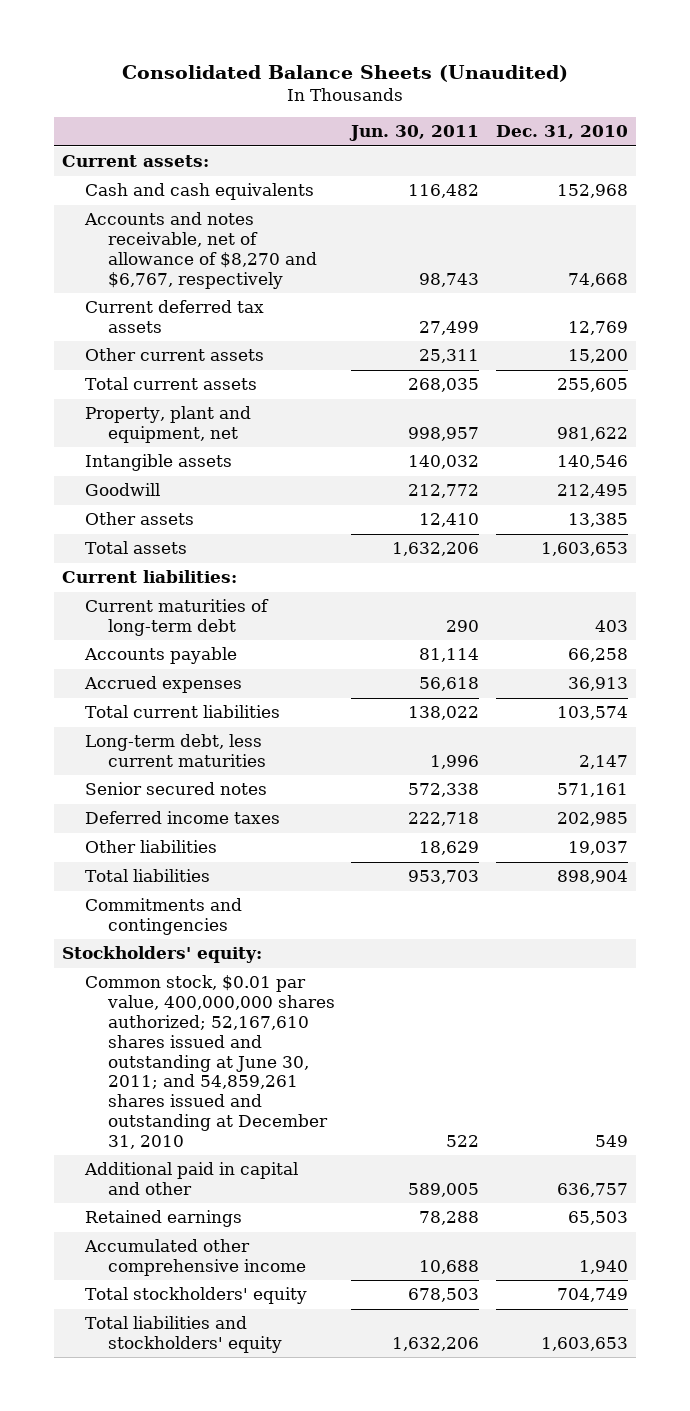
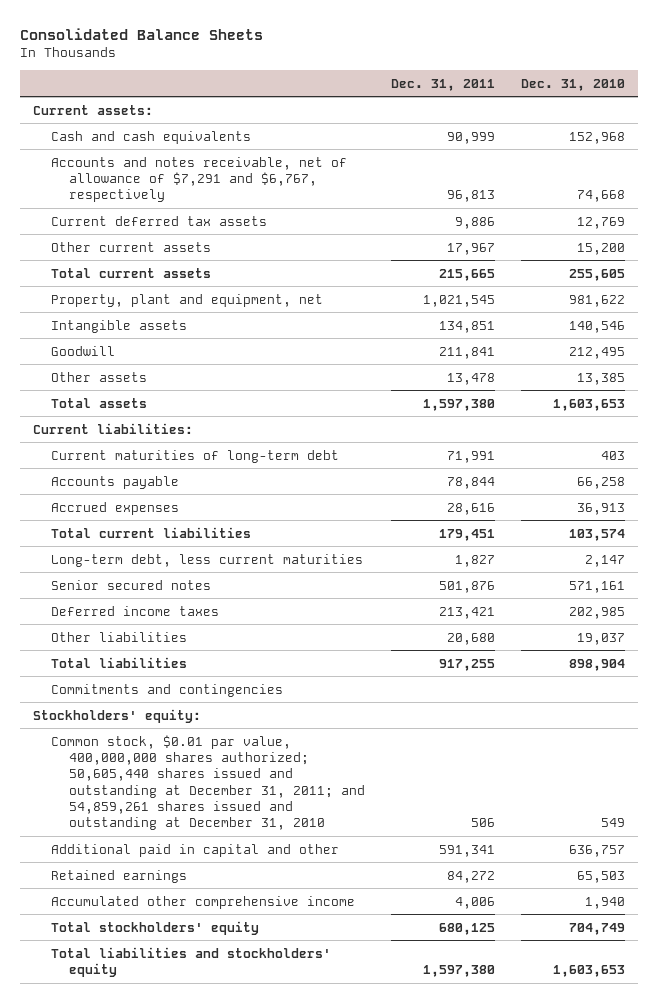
- Consolidated Balance Sheets (Unaudited)
+ Consolidated Balance Sheets
- | Jun. 30, 2011 | Dec. 31, 2010
+ | Dec. 31, 2011 | Dec. 31, 2010
- Accounts and notes receivable, net of allowance of $8,270 and $6,767, respectively | 98,743 | 74,668
+ Accounts and notes receivable, net of allowance of $7,291 and $6,767, respectively | 96,813 | 74,668
- Common stock, $0.01 par value, 400,000,000 shares authorized; 52,167,610 shares issued and outstanding at June 30, 2011; and 54,859,261 shares issued and outstanding at December 31, 2010 | 522 | 549
+ Common stock, $0.01 par value, 400,000,000 shares authorized; 50,605,440 shares issued and outstanding at December 31, 2011; and 54,859,261 shares issued and outstanding at December 31, 2010 | 506 | 549

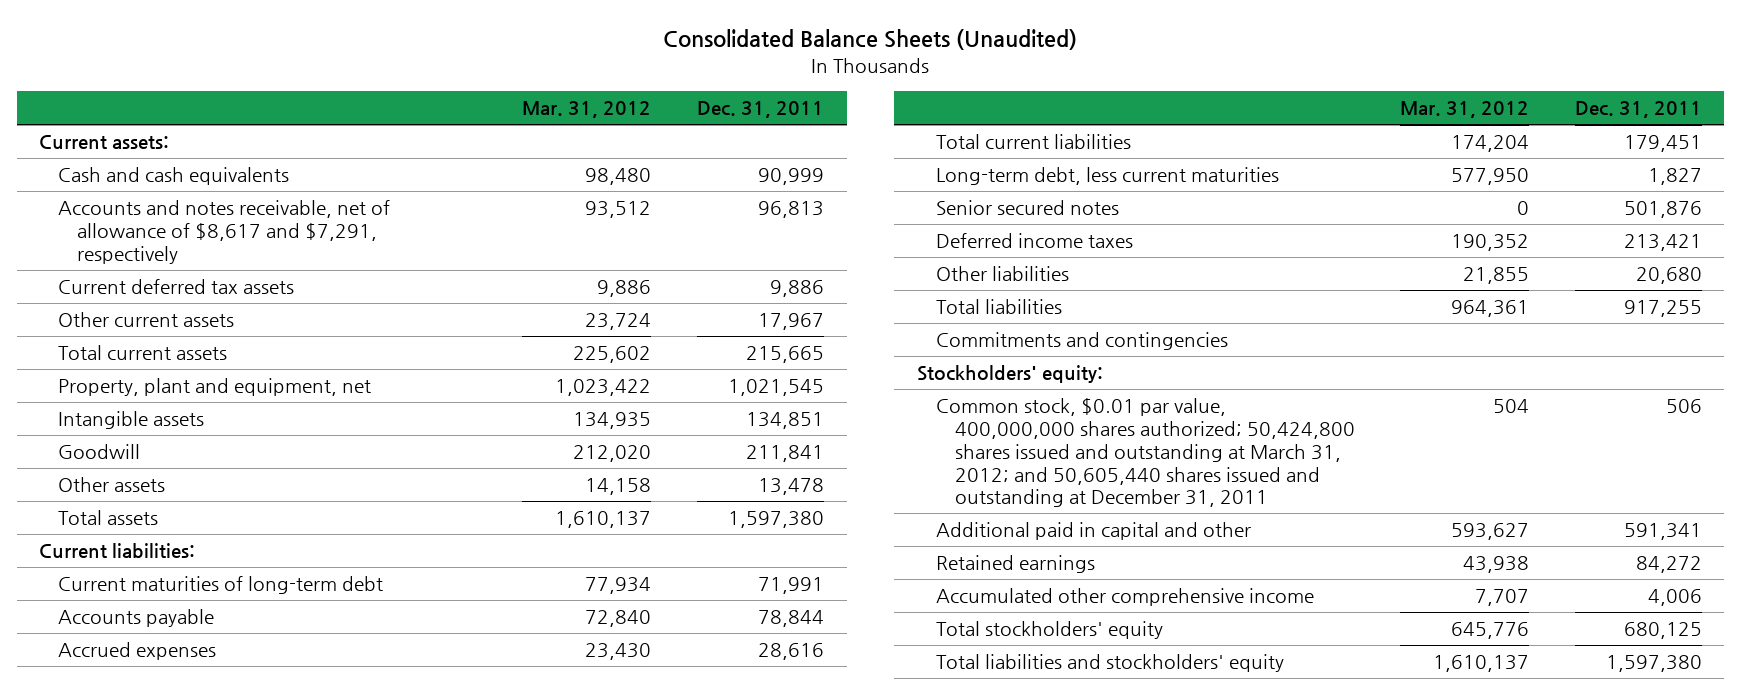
- Consolidated Balance Sheets
+ Consolidated Balance Sheets (Unaudited)
- | Dec. 31, 2011 | Dec. 31, 2010
+ | Mar. 31, 2012 | Dec. 31, 2011
- Accounts and notes receivable, net of allowance of $7,291 and $6,767, respectively | 96,813 | 74,668
+ Accounts and notes receivable, net of allowance of $8,617 and $7,291, respectively | 93,512 | 96,813
- Common stock, $0.01 par value, 400,000,000 shares authorized; 50,605,440 shares issued and outstanding at December 31, 2011; and 54,859,261 shares issued and outstanding at December 31, 2010 | 506 | 549
+ Common stock, $0.01 par value, 400,000,000 shares authorized; 50,424,800 shares issued and outstanding at March 31, 2012; and 50,605,440 shares issued and outstanding at December 31, 2011 | 504 | 506

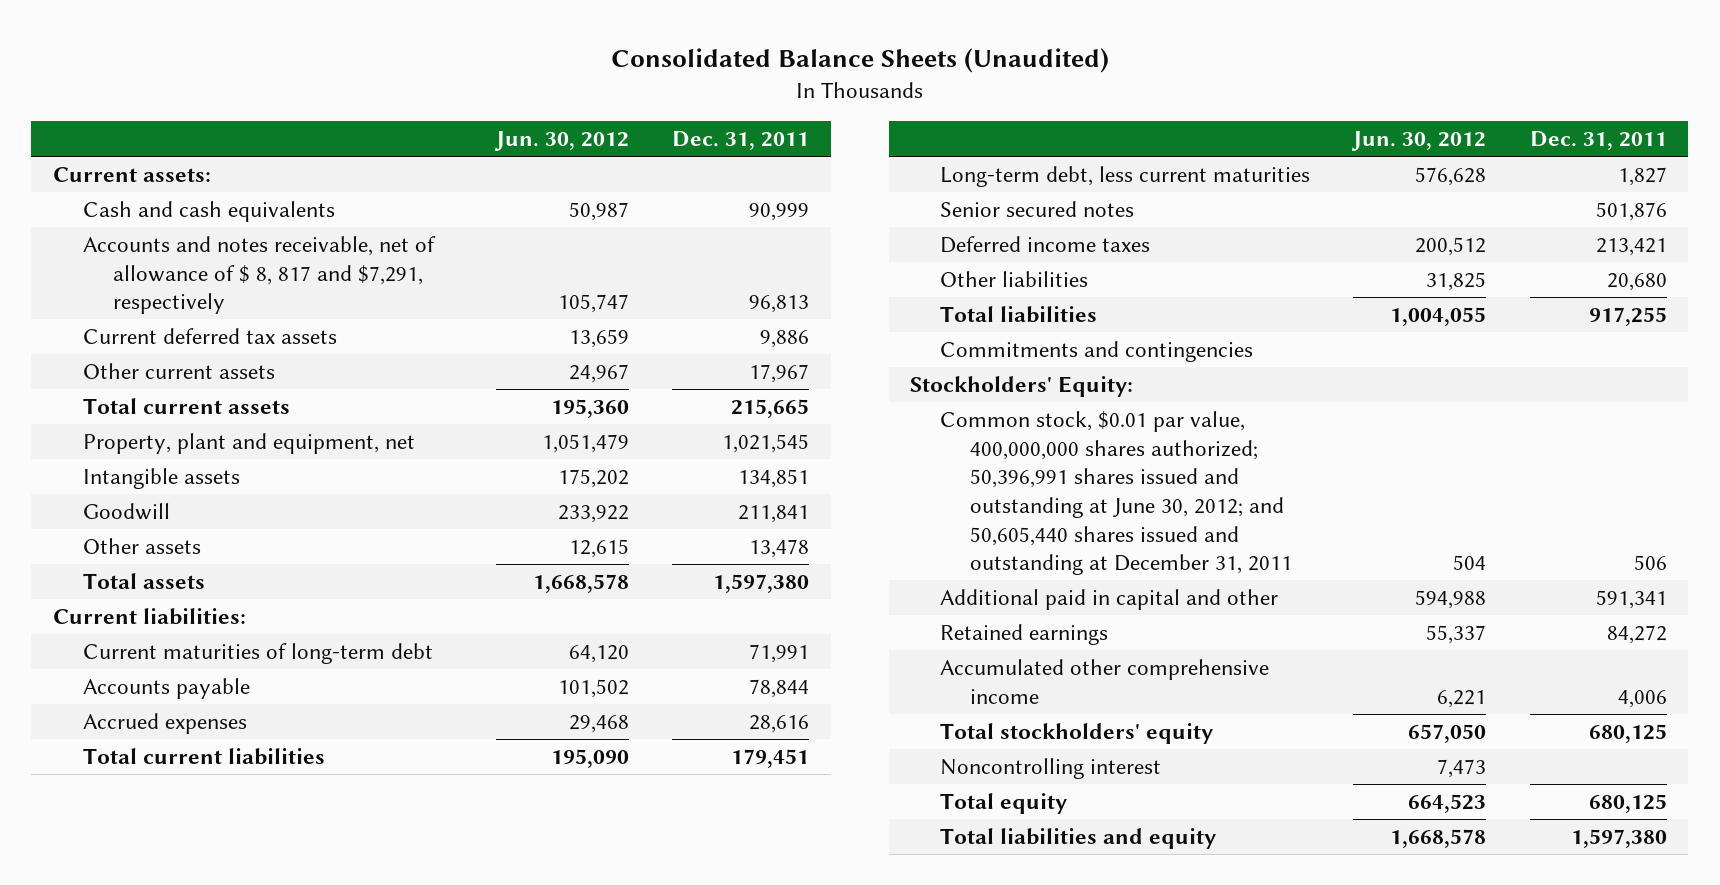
- | Mar. 31, 2012 | Dec. 31, 2011
+ | Jun. 30, 2012 | Dec. 31, 2011
- Accounts and notes receivable, net of allowance of $8,617 and $7,291, respectively | 93,512 | 96,813
+ Accounts and notes receivable, net of allowance of $ 8, 817 and $7,291, respectively | 105,747 | 96,813
- Stockholders' equity:
- Common stock, $0.01 par value, 400,000,000 shares authorized; 50,424,800 shares issued and outstanding at March 31, 2012; and 50,605,440 shares issued and outstanding at December 31, 2011 | 504 | 506
+ Stockholders' Equity:
+ Common stock, $0.01 par value, 400,000,000 shares authorized; 50,396,991 shares issued and outstanding at June 30, 2012; and 50,605,440 shares issued and outstanding at December 31, 2011 | 504 | 506
- Total liabilities and stockholders' equity | 1,610,137 | 1,597,380
+ Noncontrolling interest | 7,473 |
+ Total equity | 664,523 | 680,125
+ Total liabilities and equity | 1,668,578 | 1,597,380

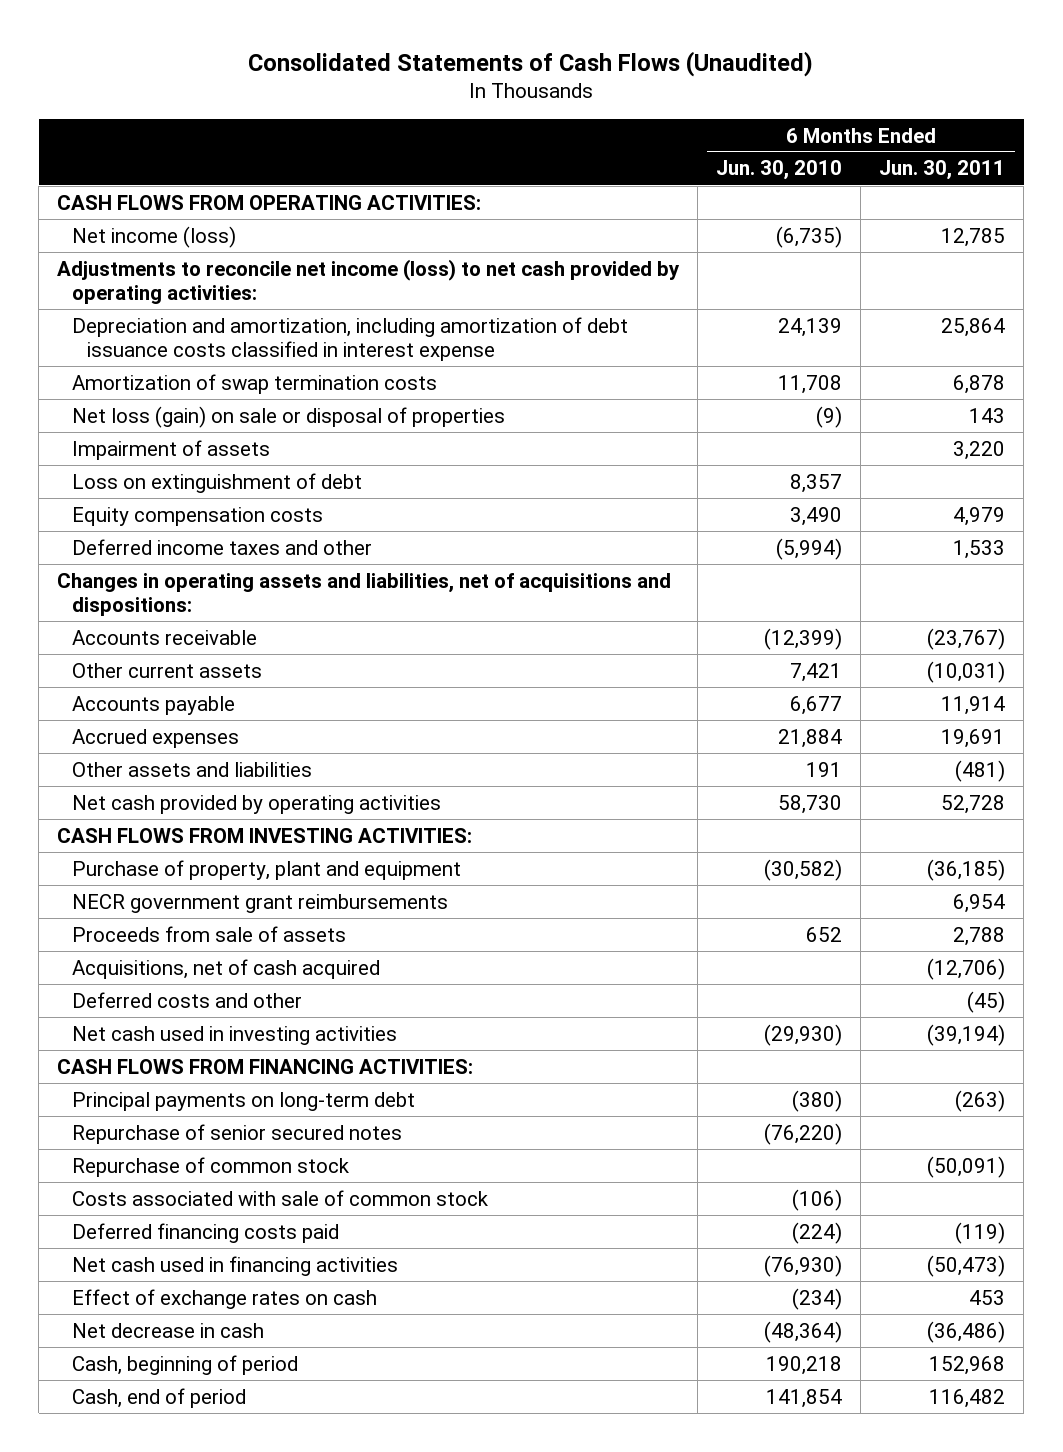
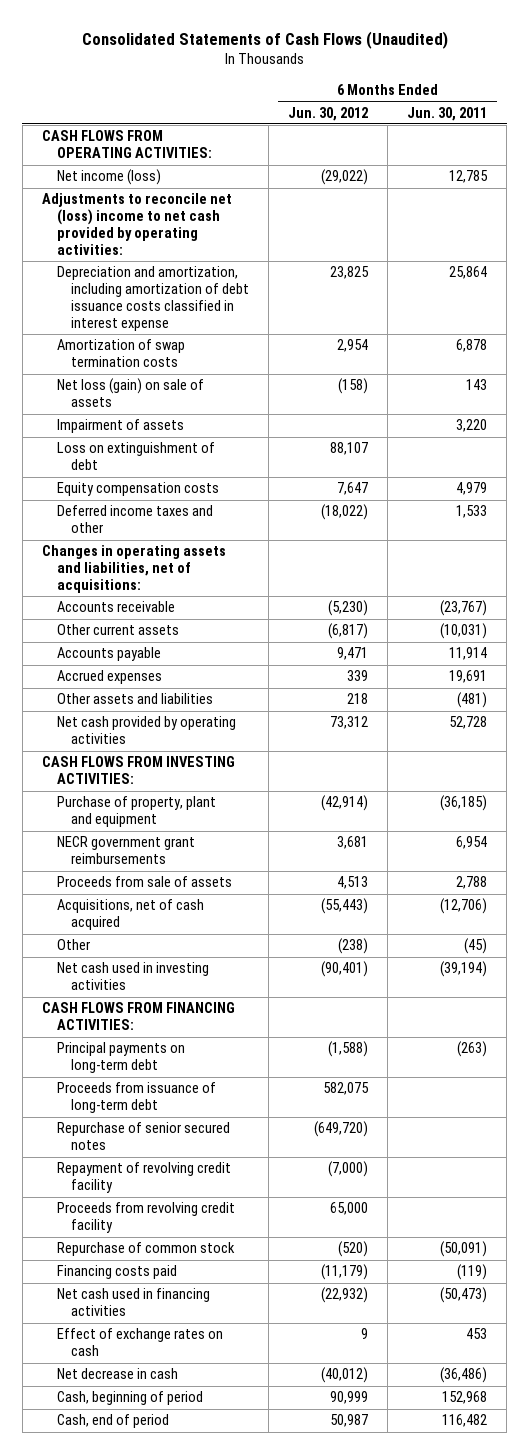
- | 6 Months Ended Jun. 30, 2010 | 6 Months Ended Jun. 30, 2011
+ | 6 Months Ended Jun. 30, 2012 | 6 Months Ended Jun. 30, 2011
- Adjustments to reconcile net income (loss) to net cash provided by operating activities:
+ Adjustments to reconcile net (loss) income to net cash provided by operating activities:
- Net loss (gain) on sale or disposal of properties | (9) | 143
+ Net loss (gain) on sale of assets | (158) | 143
- Changes in operating assets and liabilities, net of acquisitions and dispositions:
+ Changes in operating assets and liabilities, net of acquisitions:
- Deferred costs and other | | (45)
+ Other | (238) | (45)
+ Proceeds from issuance of long-term debt | 582,075 |
+ Repayment of revolving credit facility | (7,000) |
+ Proceeds from revolving credit facility | 65,000 |
- Costs associated with sale of common stock | (106) |
- Deferred financing costs paid | (224) | (119)
+ Financing costs paid | (11,179) | (119)

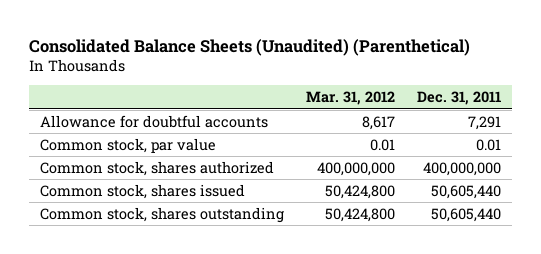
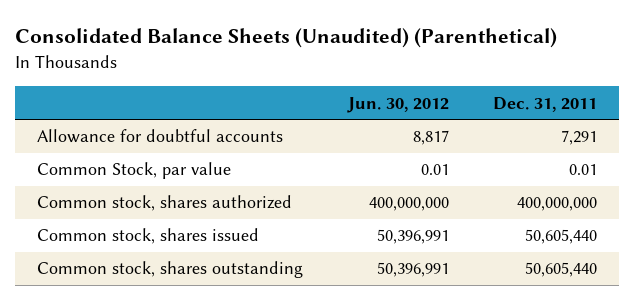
- | Mar. 31, 2012 | Dec. 31, 2011
+ | Jun. 30, 2012 | Dec. 31, 2011
- Common stock, par value | 0.01 | 0.01
+ Common Stock, par value | 0.01 | 0.01

